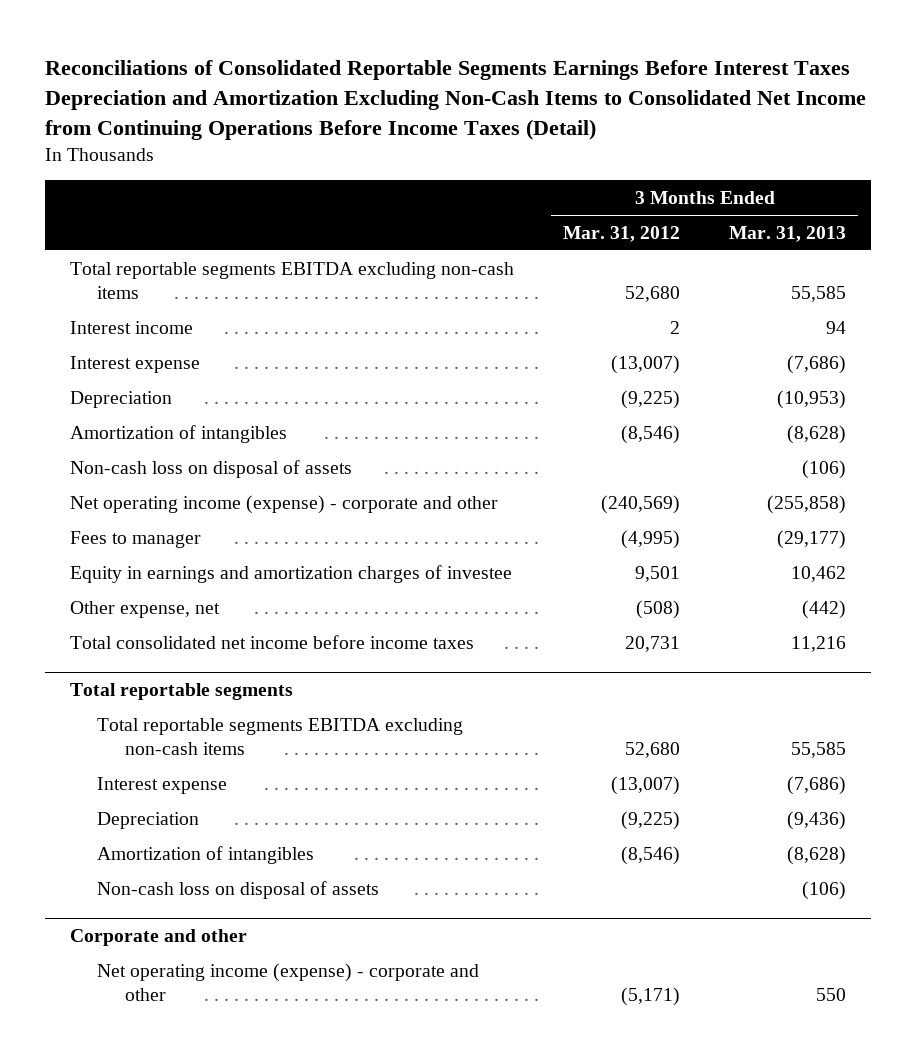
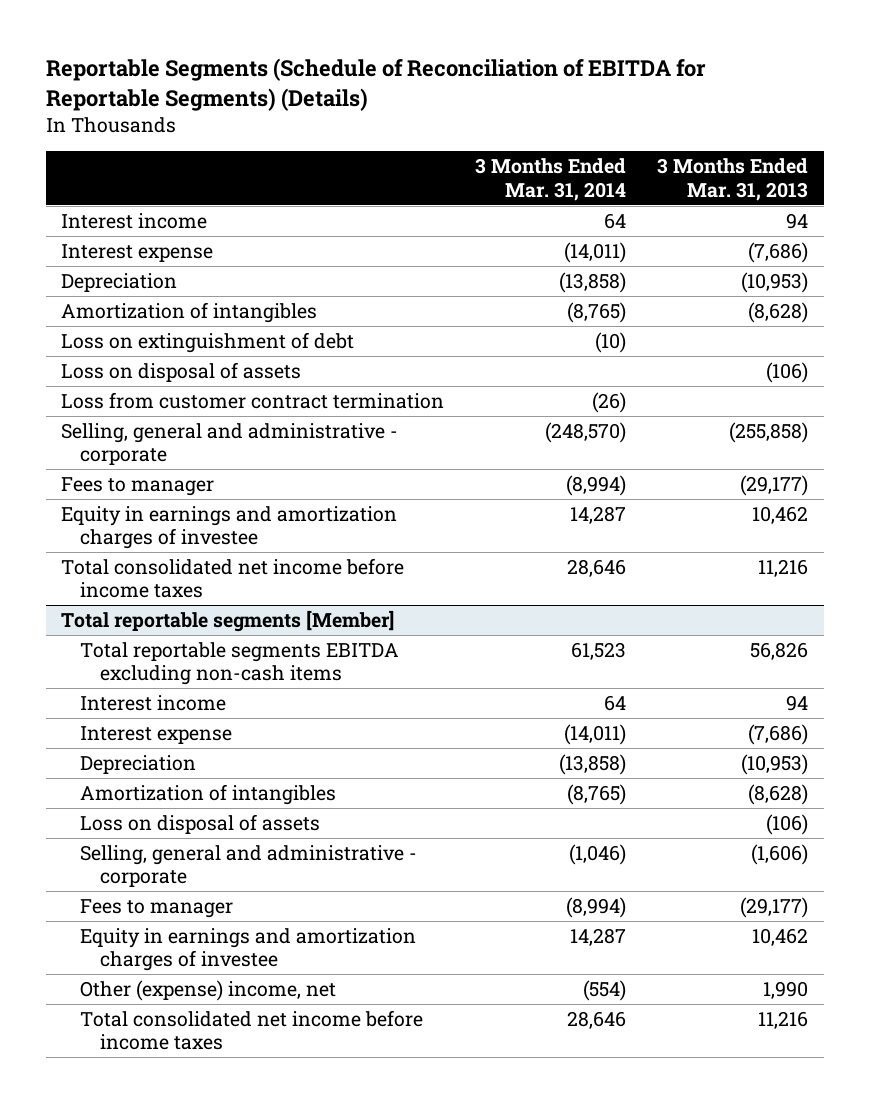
- Reconciliations of Consolidated Reportable Segments Earnings Before Interest Taxes Depreciation and Amortization Excluding Non-Cash Items to Consolidated Net Income from Continuing Operations Before Income Taxes (Detail)
+ Reportable Segments (Schedule of Reconciliation of EBITDA for Reportable Segments) (Details)
- | 3 Months Ended Mar. 31, 2012 | 3 Months Ended Mar. 31, 2013
+ | 3 Months Ended Mar. 31, 2014 | 3 Months Ended Mar. 31, 2013
- Total reportable segments EBITDA excluding non-cash items | 52,680 | 55,585
- Non-cash loss on disposal of assets | | (106)
- Net operating income (expense) - corporate and other | (240,569) | (255,858)
+ Loss on extinguishment of debt | (10) |
+ Loss on disposal of assets | | (106)
+ Loss from customer contract termination | (26) |
+ Selling, general and administrative - corporate | (248,570) | (255,858)
- Other expense, net | (508) | (442)
- Total reportable segments
- Total reportable segments EBITDA excluding non-cash items | 52,680 | 55,585
+ Total reportable segments [Member]
+ Total reportable segments EBITDA excluding non-cash items | 61,523 | 56,826
+ Interest income | 64 | 94
- Depreciation | (9,225) | (9,436)
+ Depreciation | (13,858) | (10,953)
- Non-cash loss on disposal of assets | | (106)
- Corporate and other
- Net operating income (expense) - corporate and other | (5,171) | 550
+ Loss on disposal of assets | | (106)
+ Selling, general and administrative - corporate | (1,046) | (1,606)
+ Fees to manager | (8,994) | (29,177)
+ Equity in earnings and amortization charges of investee | 14,287 | 10,462
+ Other (expense) income, net | (554) | 1,990
+ Total consolidated net income before income taxes | 28,646 | 11,216

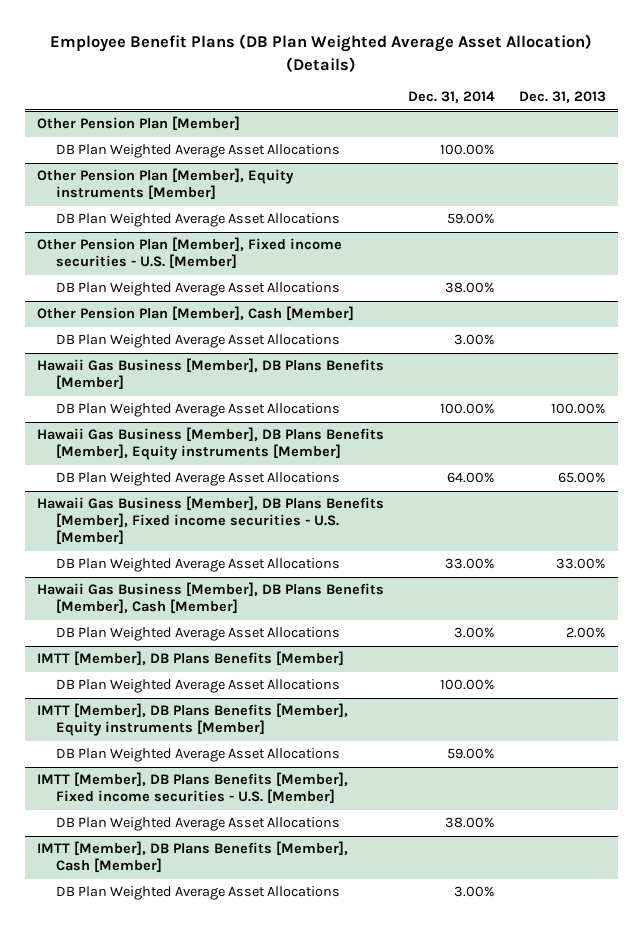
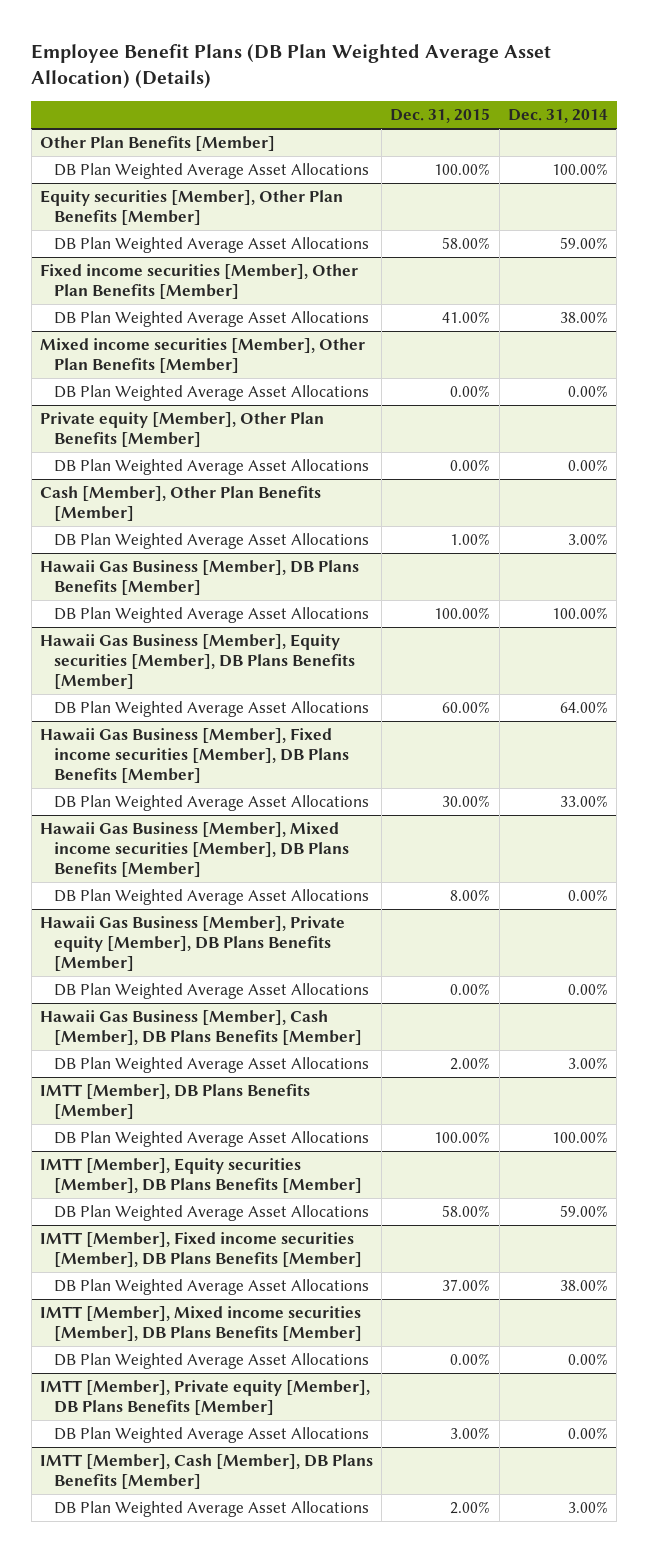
- | Dec. 31, 2014 | Dec. 31, 2013
+ | Dec. 31, 2015 | Dec. 31, 2014
- Other Pension Plan [Member]
+ Other Plan Benefits [Member]
- Other Pension Plan [Member], Equity instruments [Member]
+ Equity securities [Member], Other Plan Benefits [Member]
- Other Pension Plan [Member], Fixed income securities - U.S. [Member]
+ Fixed income securities [Member], Other Plan Benefits [Member]
- Other Pension Plan [Member], Cash [Member]
+ Mixed income securities [Member], Other Plan Benefits [Member]
+ DB Plan Weighted Average Asset Allocations | 0.00% | 0.00%
+ Private equity [Member], Other Plan Benefits [Member]
+ DB Plan Weighted Average Asset Allocations | 0.00% | 0.00%
+ Cash [Member], Other Plan Benefits [Member]
- Hawaii Gas Business [Member], DB Plans Benefits [Member], Equity instruments [Member]
+ Hawaii Gas Business [Member], Equity securities [Member], DB Plans Benefits [Member]
- Hawaii Gas Business [Member], DB Plans Benefits [Member], Fixed income securities - U.S. [Member]
+ Hawaii Gas Business [Member], Fixed income securities [Member], DB Plans Benefits [Member]
- Hawaii Gas Business [Member], DB Plans Benefits [Member], Cash [Member]
+ Hawaii Gas Business [Member], Mixed income securities [Member], DB Plans Benefits [Member]
+ DB Plan Weighted Average Asset Allocations | 8.00% | 0.00%
+ Hawaii Gas Business [Member], Private equity [Member], DB Plans Benefits [Member]
+ DB Plan Weighted Average Asset Allocations | 0.00% | 0.00%
+ Hawaii Gas Business [Member], Cash [Member], DB Plans Benefits [Member]
- IMTT [Member], DB Plans Benefits [Member], Equity instruments [Member]
+ IMTT [Member], Equity securities [Member], DB Plans Benefits [Member]
- IMTT [Member], DB Plans Benefits [Member], Fixed income securities - U.S. [Member]
+ IMTT [Member], Fixed income securities [Member], DB Plans Benefits [Member]
- IMTT [Member], DB Plans Benefits [Member], Cash [Member]
+ IMTT [Member], Mixed income securities [Member], DB Plans Benefits [Member]
+ DB Plan Weighted Average Asset Allocations | 0.00% | 0.00%
+ IMTT [Member], Private equity [Member], DB Plans Benefits [Member]
+ DB Plan Weighted Average Asset Allocations | 3.00% | 0.00%
+ IMTT [Member], Cash [Member], DB Plans Benefits [Member]

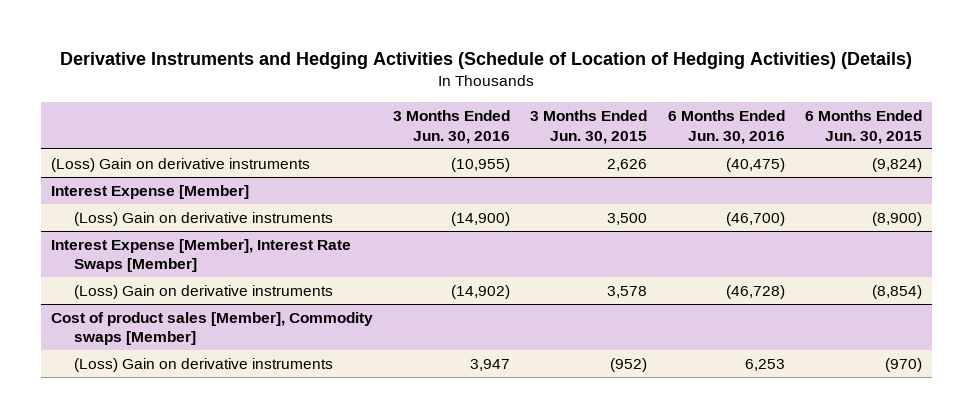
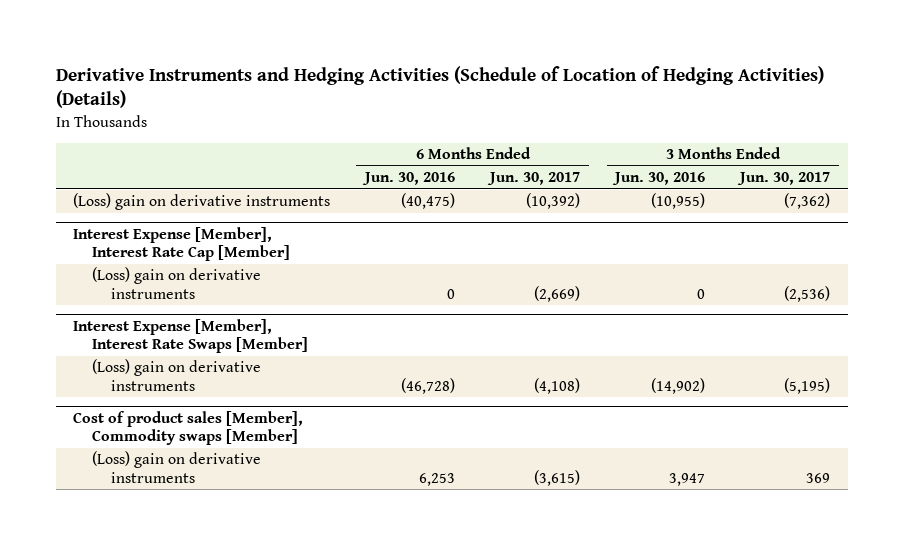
- | 3 Months Ended Jun. 30, 2016 | 3 Months Ended Jun. 30, 2015 | 6 Months Ended Jun. 30, 2016 | 6 Months Ended Jun. 30, 2015
+ | 6 Months Ended Jun. 30, 2016 | 6 Months Ended Jun. 30, 2017 | 3 Months Ended Jun. 30, 2016 | 3 Months Ended Jun. 30, 2017
- (Loss) Gain on derivative instruments | (10,955) | 2,626 | (40,475) | (9,824)
- Interest Expense [Member]
- (Loss) Gain on derivative instruments | (14,900) | 3,500 | (46,700) | (8,900)
+ (Loss) gain on derivative instruments | (40,475) | (10,392) | (10,955) | (7,362)
+ Interest Expense [Member], Interest Rate Cap [Member]
+ (Loss) gain on derivative instruments | 0 | (2,669) | 0 | (2,536)
@ Interest Expense [Member], Interest Rate Swaps [Member]
- (Loss) Gain on derivative instruments | (14,902) | 3,578 | (46,728) | (8,854)
+ (Loss) gain on derivative instruments | (46,728) | (4,108) | (14,902) | (5,195)
@ Cost of product sales [Member], Commodity swaps [Member]
- (Loss) Gain on derivative instruments | 3,947 | (952) | 6,253 | (970)
+ (Loss) gain on derivative instruments | 6,253 | (3,615) | 3,947 | 369

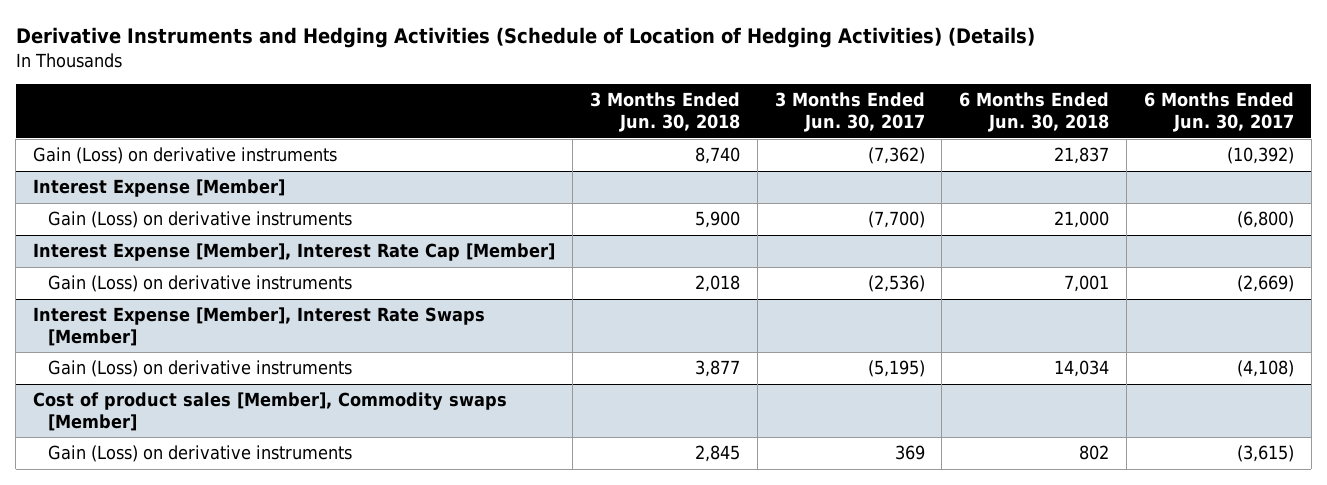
- | 6 Months Ended Jun. 30, 2016 | 6 Months Ended Jun. 30, 2017 | 3 Months Ended Jun. 30, 2016 | 3 Months Ended Jun. 30, 2017
+ | 3 Months Ended Jun. 30, 2018 | 3 Months Ended Jun. 30, 2017 | 6 Months Ended Jun. 30, 2018 | 6 Months Ended Jun. 30, 2017
- (Loss) gain on derivative instruments | (40,475) | (10,392) | (10,955) | (7,362)
+ Gain (Loss) on derivative instruments | 8,740 | (7,362) | 21,837 | (10,392)
+ Interest Expense [Member]
+ Gain (Loss) on derivative instruments | 5,900 | (7,700) | 21,000 | (6,800)
@ Interest Expense [Member], Interest Rate Cap [Member]
- (Loss) gain on derivative instruments | 0 | (2,669) | 0 | (2,536)
+ Gain (Loss) on derivative instruments | 2,018 | (2,536) | 7,001 | (2,669)
@ Interest Expense [Member], Interest Rate Swaps [Member]
- (Loss) gain on derivative instruments | (46,728) | (4,108) | (14,902) | (5,195)
+ Gain (Loss) on derivative instruments | 3,877 | (5,195) | 14,034 | (4,108)
@ Cost of product sales [Member], Commodity swaps [Member]
- (Loss) gain on derivative instruments | 6,253 | (3,615) | 3,947 | 369
+ Gain (Loss) on derivative instruments | 2,845 | 369 | 802 | (3,615)

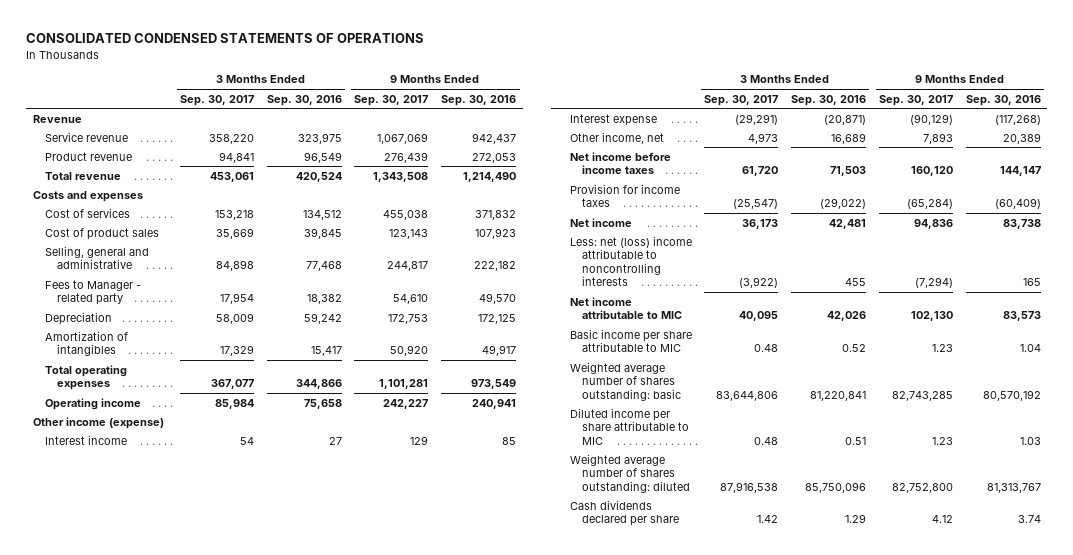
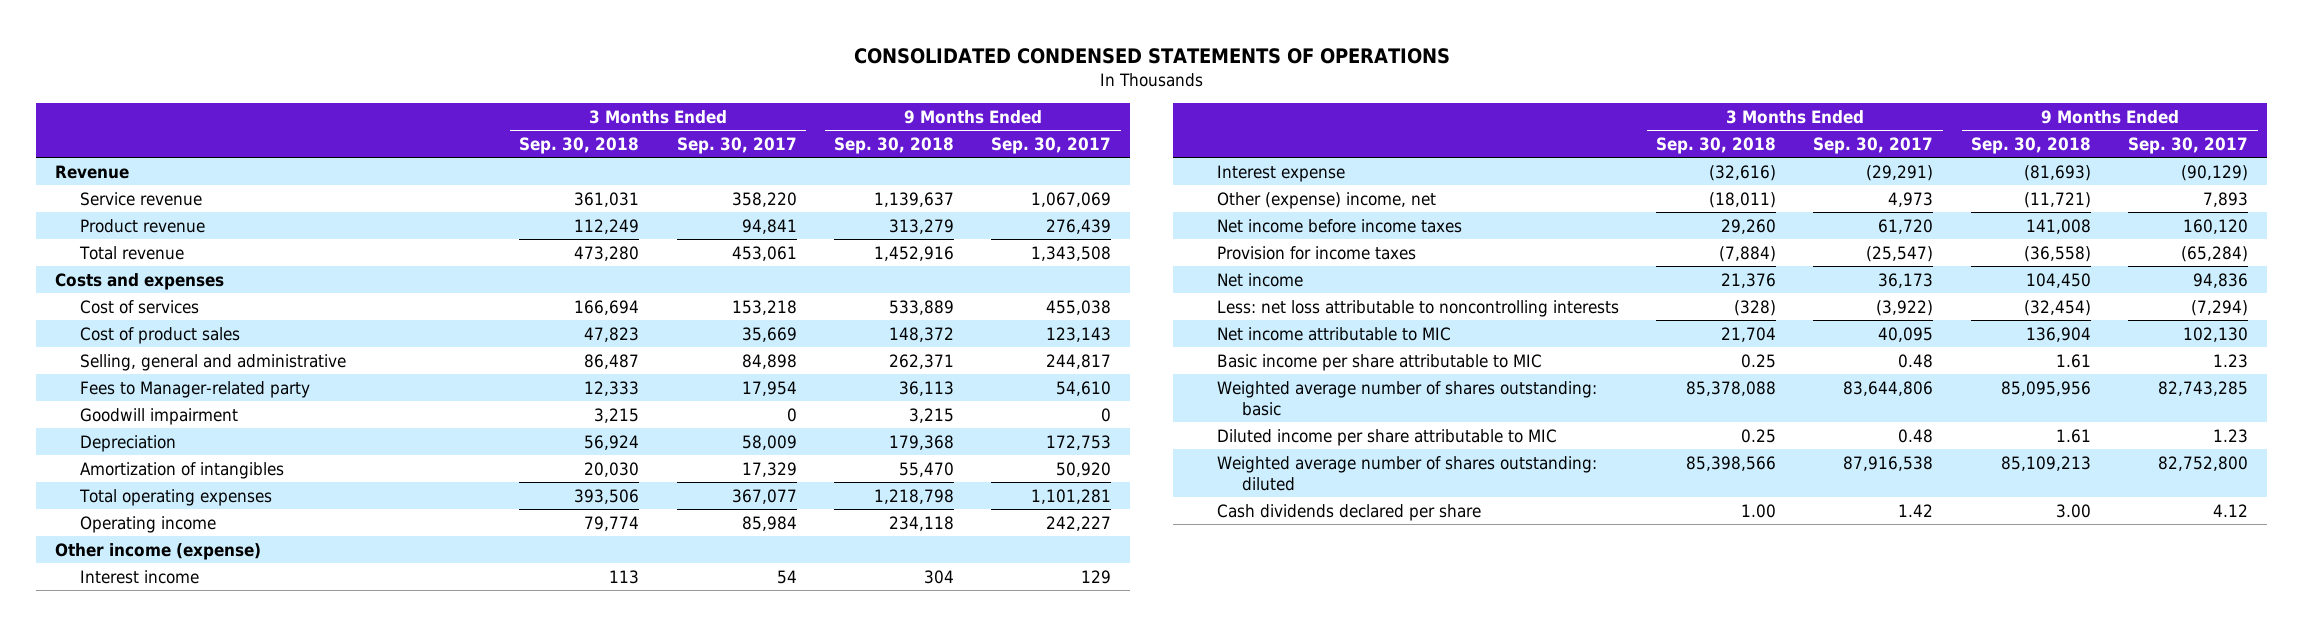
- | 3 Months Ended Sep. 30, 2017 | 3 Months Ended Sep. 30, 2016 | 9 Months Ended Sep. 30, 2017 | 9 Months Ended Sep. 30, 2016
+ | 3 Months Ended Sep. 30, 2018 | 3 Months Ended Sep. 30, 2017 | 9 Months Ended Sep. 30, 2018 | 9 Months Ended Sep. 30, 2017
- Fees to Manager - related party | 17,954 | 18,382 | 54,610 | 49,570
+ Fees to Manager-related party | 12,333 | 17,954 | 36,113 | 54,610
+ Goodwill impairment | 3,215 | 0 | 3,215 | 0
- Other income, net | 4,973 | 16,689 | 7,893 | 20,389
+ Other (expense) income, net | (18,011) | 4,973 | (11,721) | 7,893
- Less: net (loss) income attributable to noncontrolling interests | (3,922) | 455 | (7,294) | 165
+ Less: net loss attributable to noncontrolling interests | (328) | (3,922) | (32,454) | (7,294)

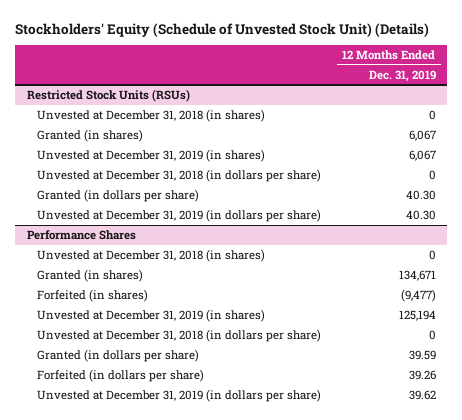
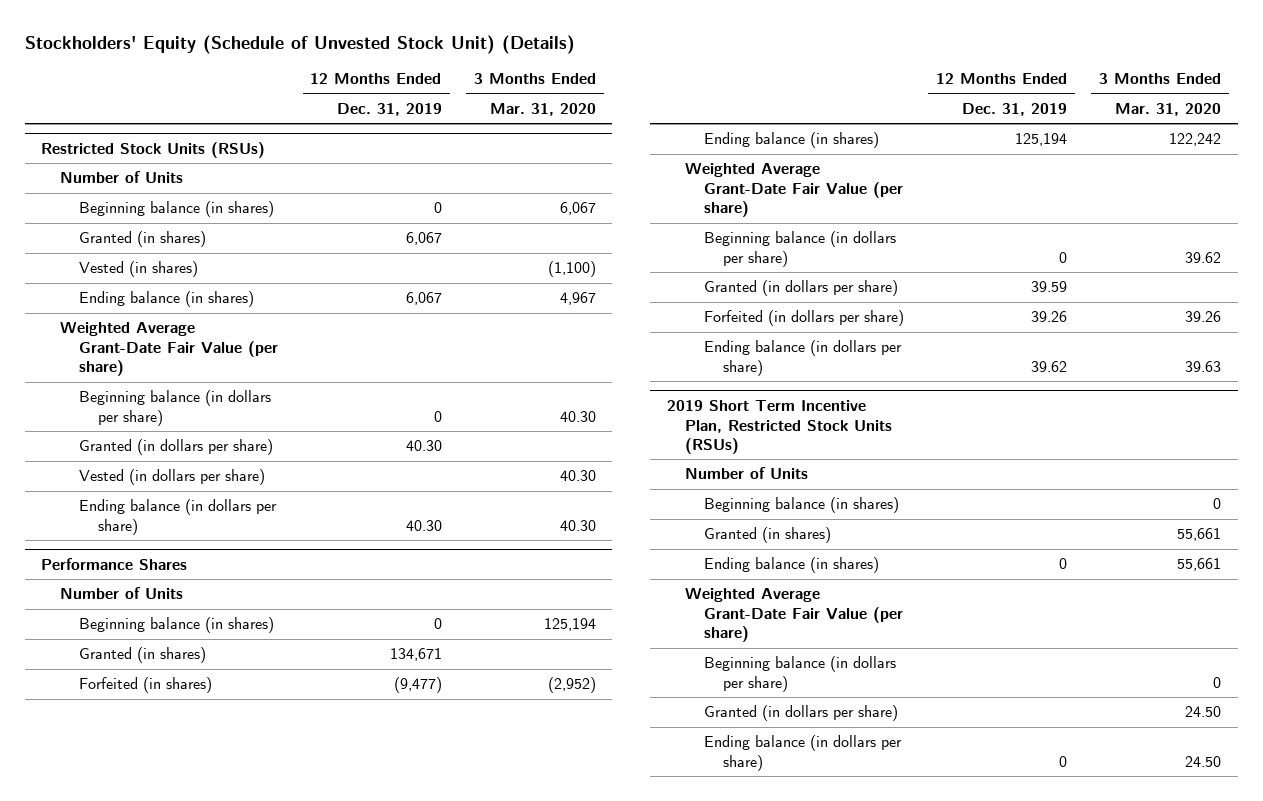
- | 12 Months Ended Dec. 31, 2019
+ | 12 Months Ended Dec. 31, 2019 | 3 Months Ended Mar. 31, 2020
@ Restricted Stock Units (RSUs)
- Unvested at December 31, 2018 (in shares) | 0
+ Number of Units
+ Beginning balance (in shares) | 0 | 6,067
- Unvested at December 31, 2019 (in shares) | 6,067
- Unvested at December 31, 2018 (in dollars per share) | 0
+ Vested (in shares) | | (1,100)
+ Ending balance (in shares) | 6,067 | 4,967
+ Weighted Average Grant-Date Fair Value (per share)
+ Beginning balance (in dollars per share) | 0 | 40.30
- Unvested at December 31, 2019 (in dollars per share) | 40.30
+ Vested (in dollars per share) | | 40.30
+ Ending balance (in dollars per share) | 40.30 | 40.30
@ Performance Shares
- Unvested at December 31, 2018 (in shares) | 0
+ Number of Units
+ Beginning balance (in shares) | 0 | 125,194
- Unvested at December 31, 2019 (in shares) | 125,194
- Unvested at December 31, 2018 (in dollars per share) | 0
+ Ending balance (in shares) | 125,194 | 122,242
+ Weighted Average Grant-Date Fair Value (per share)
+ Beginning balance (in dollars per share) | 0 | 39.62
- Unvested at December 31, 2019 (in dollars per share) | 39.62
+ Ending balance (in dollars per share) | 39.62 | 39.63
+ 2019 Short Term Incentive Plan, Restricted Stock Units (RSUs)
+ Number of Units
+ Beginning balance (in shares) | | 0
+ Granted (in shares) | | 55,661
+ Ending balance (in shares) | 0 | 55,661
+ Weighted Average Grant-Date Fair Value (per share)
+ Beginning balance (in dollars per share) | | 0
+ Granted (in dollars per share) | | 24.50
+ Ending balance (in dollars per share) | 0 | 24.50

